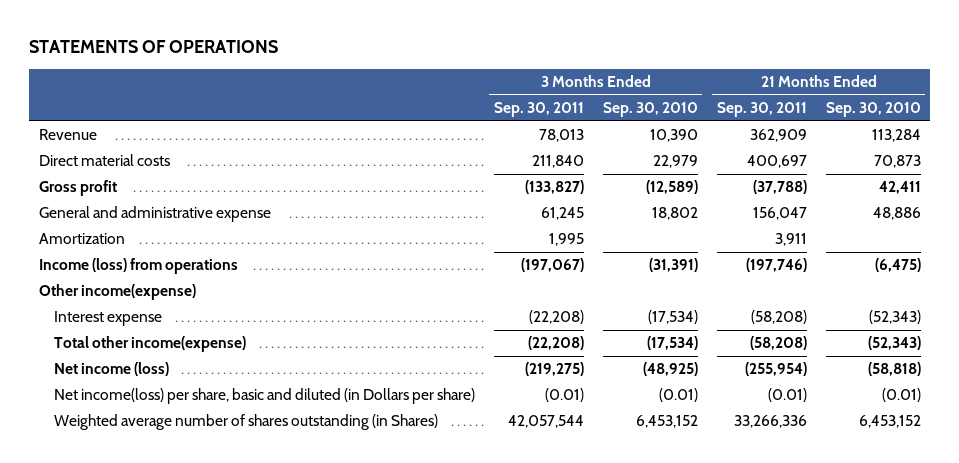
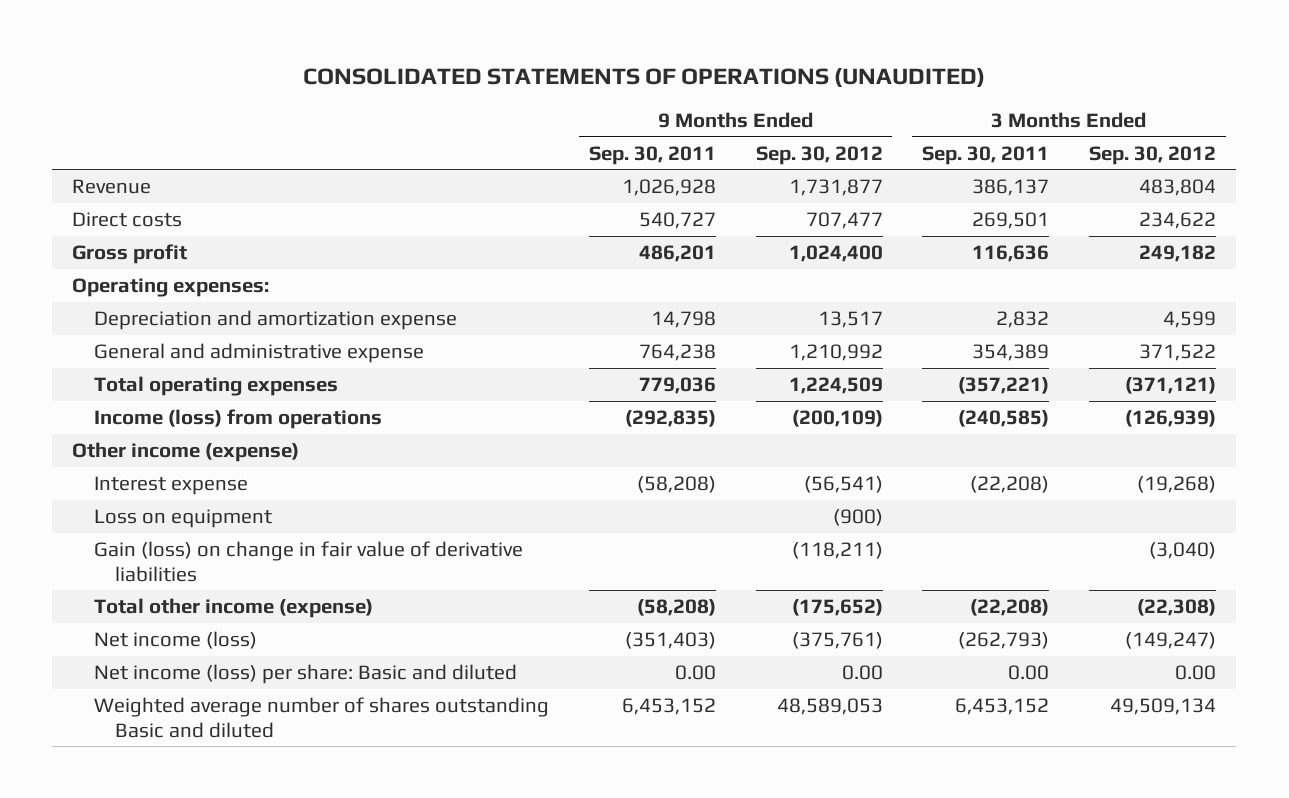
- STATEMENTS OF OPERATIONS
+ CONSOLIDATED STATEMENTS OF OPERATIONS (UNAUDITED)
- | 3 Months Ended Sep. 30, 2011 | 3 Months Ended Sep. 30, 2010 | 21 Months Ended Sep. 30, 2011 | 21 Months Ended Sep. 30, 2010
+ | 9 Months Ended Sep. 30, 2011 | 9 Months Ended Sep. 30, 2012 | 3 Months Ended Sep. 30, 2011 | 3 Months Ended Sep. 30, 2012
- Revenue | 78,013 | 10,390 | 362,909 | 113,284
- Direct material costs | 211,840 | 22,979 | 400,697 | 70,873
- Gross profit | (133,827) | (12,589) | (37,788) | 42,411
- General and administrative expense | 61,245 | 18,802 | 156,047 | 48,886
- Amortization | 1,995 | | 3,911 |
- Income (loss) from operations | (197,067) | (31,391) | (197,746) | (6,475)
- Other income(expense)
+ Revenue | 1,026,928 | 1,731,877 | 386,137 | 483,804
+ Direct costs | 540,727 | 707,477 | 269,501 | 234,622
+ Gross profit | 486,201 | 1,024,400 | 116,636 | 249,182
+ Operating expenses:
+ Depreciation and amortization expense | 14,798 | 13,517 | 2,832 | 4,599
+ General and administrative expense | 764,238 | 1,210,992 | 354,389 | 371,522
+ Total operating expenses | 779,036 | 1,224,509 | (357,221) | (371,121)
+ Income (loss) from operations | (292,835) | (200,109) | (240,585) | (126,939)
+ Other income (expense)
- Total other income(expense) | (22,208) | (17,534) | (58,208) | (52,343)
- Net income (loss) | (219,275) | (48,925) | (255,954) | (58,818)
- Net income(loss) per share, basic and diluted (in Dollars per share) | (0.01) | (0.01) | (0.01) | (0.01)
- Weighted average number of shares outstanding (in Shares) | 42,057,544 | 6,453,152 | 33,266,336 | 6,453,152
+ Loss on equipment | | (900) | |
+ Gain (loss) on change in fair value of derivative liabilities | | (118,211) | | (3,040)
+ Total other income (expense) | (58,208) | (175,652) | (22,208) | (22,308)
+ Net income (loss) | (351,403) | (375,761) | (262,793) | (149,247)
+ Net income (loss) per share: Basic and diluted | 0.00 | 0.00 | 0.00 | 0.00
+ Weighted average number of shares outstanding Basic and diluted | 6,453,152 | 48,589,053 | 6,453,152 | 49,509,134

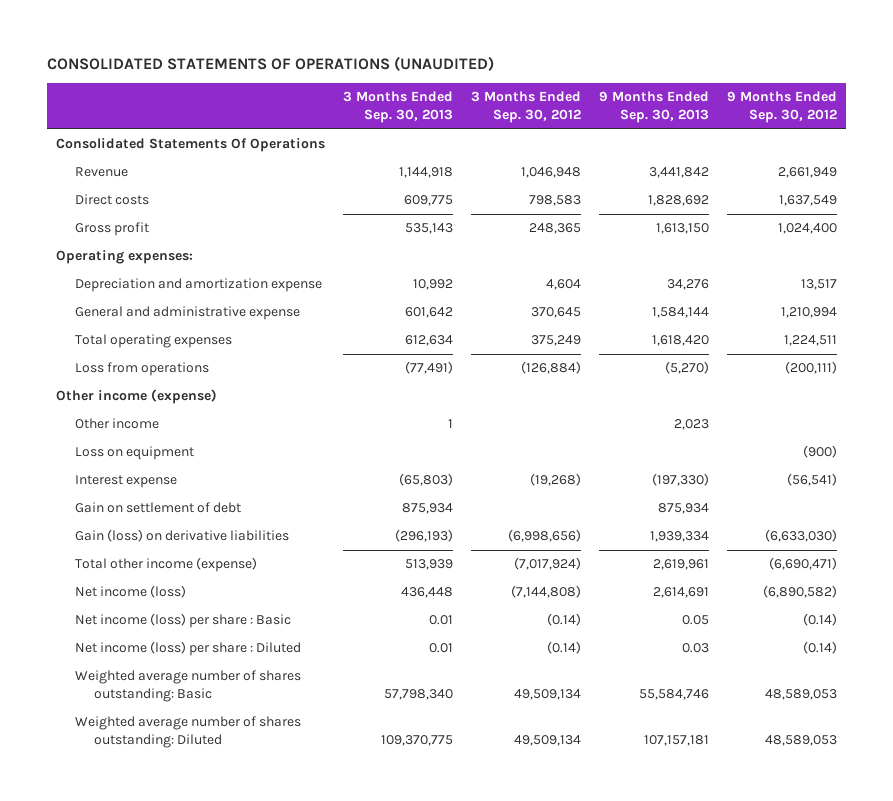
- | 9 Months Ended Sep. 30, 2011 | 9 Months Ended Sep. 30, 2012 | 3 Months Ended Sep. 30, 2011 | 3 Months Ended Sep. 30, 2012
+ | 3 Months Ended Sep. 30, 2013 | 3 Months Ended Sep. 30, 2012 | 9 Months Ended Sep. 30, 2013 | 9 Months Ended Sep. 30, 2012
- Revenue | 1,026,928 | 1,731,877 | 386,137 | 483,804
- Direct costs | 540,727 | 707,477 | 269,501 | 234,622
- Gross profit | 486,201 | 1,024,400 | 116,636 | 249,182
+ Consolidated Statements Of Operations
+ Revenue | 1,144,918 | 1,046,948 | 3,441,842 | 2,661,949
+ Direct costs | 609,775 | 798,583 | 1,828,692 | 1,637,549
+ Gross profit | 535,143 | 248,365 | 1,613,150 | 1,024,400
- Depreciation and amortization expense | 14,798 | 13,517 | 2,832 | 4,599
- General and administrative expense | 764,238 | 1,210,992 | 354,389 | 371,522
- Total operating expenses | 779,036 | 1,224,509 | (357,221) | (371,121)
- Income (loss) from operations | (292,835) | (200,109) | (240,585) | (126,939)
+ Depreciation and amortization expense | 10,992 | 4,604 | 34,276 | 13,517
+ General and administrative expense | 601,642 | 370,645 | 1,584,144 | 1,210,994
+ Total operating expenses | 612,634 | 375,249 | 1,618,420 | 1,224,511
+ Loss from operations | (77,491) | (126,884) | (5,270) | (200,111)
+ Other income | 1 | | 2,023 |
- Gain (loss) on change in fair value of derivative liabilities | | (118,211) | | (3,040)
- Total other income (expense) | (58,208) | (175,652) | (22,208) | (22,308)
- Net income (loss) | (351,403) | (375,761) | (262,793) | (149,247)
- Net income (loss) per share: Basic and diluted | 0.00 | 0.00 | 0.00 | 0.00
- Weighted average number of shares outstanding Basic and diluted | 6,453,152 | 48,589,053 | 6,453,152 | 49,509,134
moved down: Interest expense | (65,803) | (19,268) | (197,330) | (56,541)
+ Gain on settlement of debt | 875,934 | | 875,934 |
+ Gain (loss) on derivative liabilities | (296,193) | (6,998,656) | 1,939,334 | (6,633,030)
+ Total other income (expense) | 513,939 | (7,017,924) | 2,619,961 | (6,690,471)
+ Net income (loss) | 436,448 | (7,144,808) | 2,614,691 | (6,890,582)
+ Net income (loss) per share : Basic | 0.01 | (0.14) | 0.05 | (0.14)
+ Net income (loss) per share : Diluted | 0.01 | (0.14) | 0.03 | (0.14)
+ Weighted average number of shares outstanding: Basic | 57,798,340 | 49,509,134 | 55,584,746 | 48,589,053
+ Weighted average number of shares outstanding: Diluted | 109,370,775 | 49,509,134 | 107,157,181 | 48,589,053

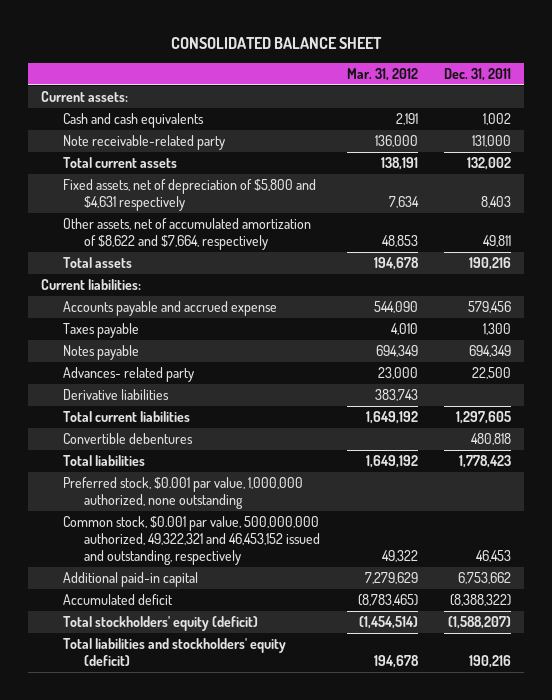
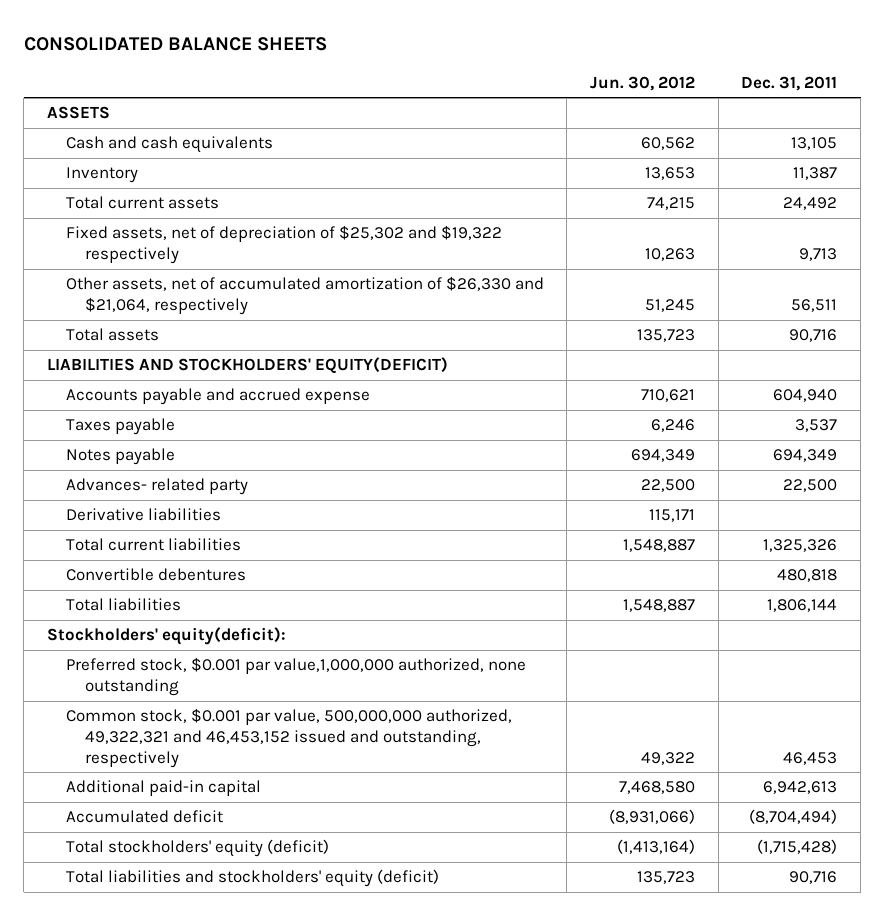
- CONSOLIDATED BALANCE SHEET
+ CONSOLIDATED BALANCE SHEETS
- | Mar. 31, 2012 | Dec. 31, 2011
+ | Jun. 30, 2012 | Dec. 31, 2011
- Current assets:
- Cash and cash equivalents | 2,191 | 1,002
- Note receivable-related party | 136,000 | 131,000
- Total current assets | 138,191 | 132,002
- Fixed assets, net of depreciation of $5,800 and $4,631 respectively | 7,634 | 8,403
- Other assets, net of accumulated amortization of $8,622 and $7,664, respectively | 48,853 | 49,811
- Total assets | 194,678 | 190,216
- Current liabilities:
- Accounts payable and accrued expense | 544,090 | 579,456
- Taxes payable | 4,010 | 1,300
+ ASSETS
+ Cash and cash equivalents | 60,562 | 13,105
+ Inventory | 13,653 | 11,387
+ Total current assets | 74,215 | 24,492
+ Fixed assets, net of depreciation of $25,302 and $19,322 respectively | 10,263 | 9,713
+ Other assets, net of accumulated amortization of $26,330 and $21,064, respectively | 51,245 | 56,511
+ Total assets | 135,723 | 90,716
+ LIABILITIES AND STOCKHOLDERS' EQUITY(DEFICIT)
+ Accounts payable and accrued expense | 710,621 | 604,940
+ Taxes payable | 6,246 | 3,537
- Total current liabilities | 1,649,192 | 1,297,605
+ Total current liabilities | 1,548,887 | 1,325,326
- Total liabilities | 1,649,192 | 1,778,423
- Preferred stock, $0.001 par value, 1,000,000 authorized, none outstanding
+ Total liabilities | 1,548,887 | 1,806,144
+ Stockholders' equity(deficit):
+ Preferred stock, $0.001 par value,1,000,000 authorized, none outstanding
- Additional paid-in capital | 7,279,629 | 6,753,662
- Accumulated deficit | (8,783,465) | (8,388,322)
- Total stockholders' equity (deficit) | (1,454,514) | (1,588,207)
- Total liabilities and stockholders' equity (deficit) | 194,678 | 190,216
+ Additional paid-in capital | 7,468,580 | 6,942,613
+ Accumulated deficit | (8,931,066) | (8,704,494)
+ Total stockholders' equity (deficit) | (1,413,164) | (1,715,428)
+ Total liabilities and stockholders' equity (deficit) | 135,723 | 90,716

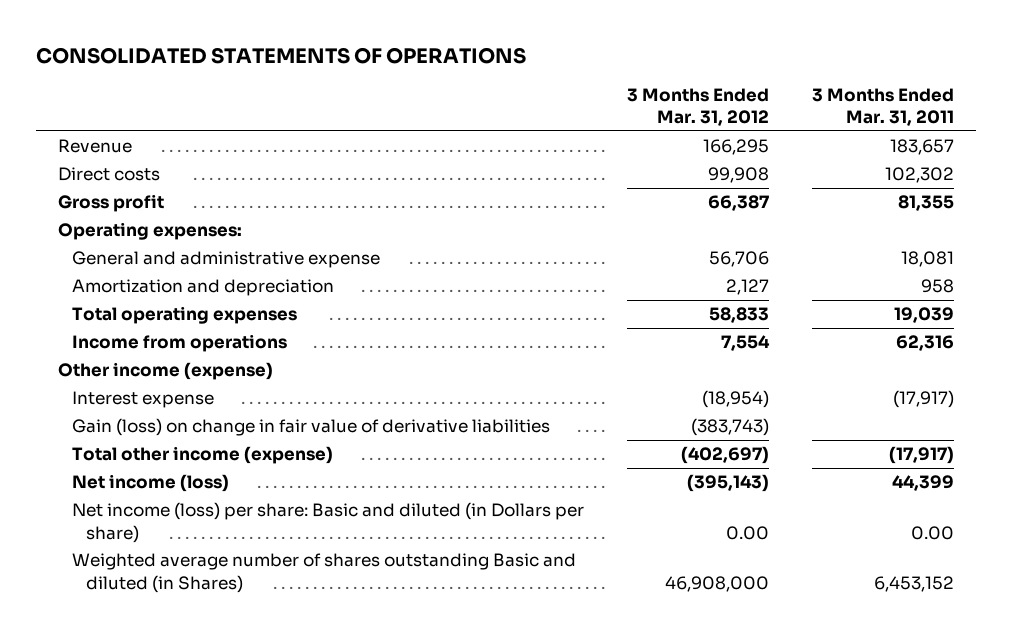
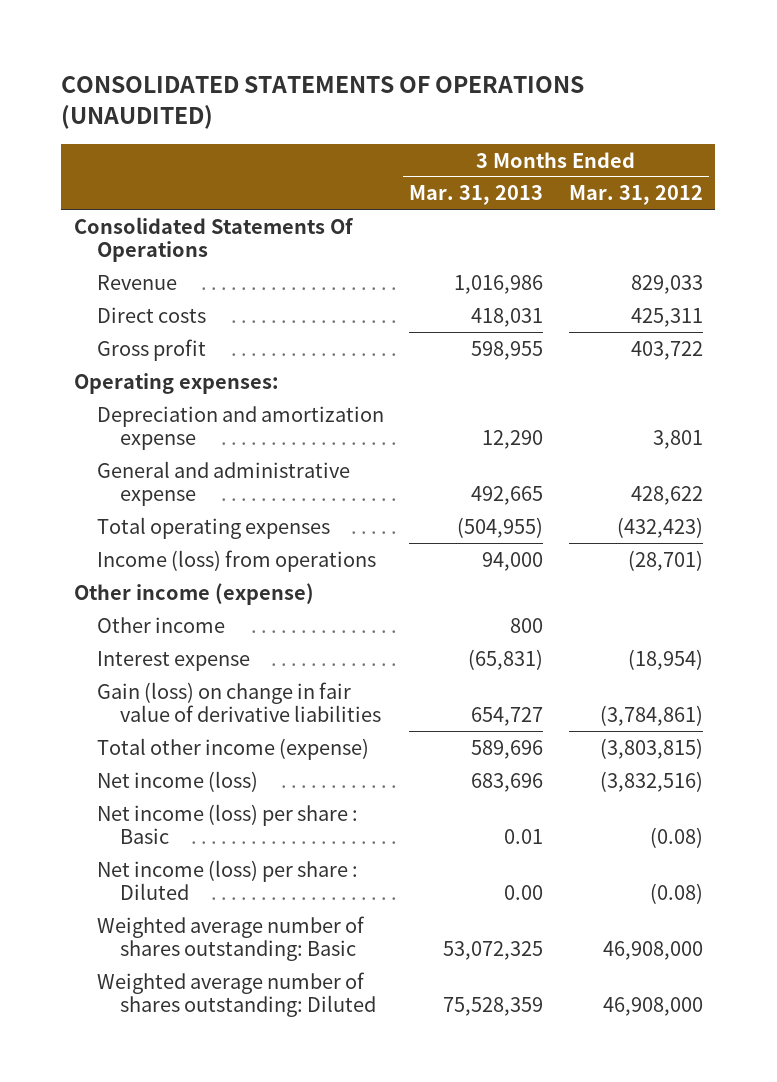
- CONSOLIDATED STATEMENTS OF OPERATIONS
+ CONSOLIDATED STATEMENTS OF OPERATIONS (UNAUDITED)
- | 3 Months Ended Mar. 31, 2012 | 3 Months Ended Mar. 31, 2011
+ | 3 Months Ended Mar. 31, 2013 | 3 Months Ended Mar. 31, 2012
- Revenue | 166,295 | 183,657
- Direct costs | 99,908 | 102,302
- Gross profit | 66,387 | 81,355
+ Consolidated Statements Of Operations
+ Revenue | 1,016,986 | 829,033
+ Direct costs | 418,031 | 425,311
+ Gross profit | 598,955 | 403,722
- General and administrative expense | 56,706 | 18,081
- Amortization and depreciation | 2,127 | 958
- Total operating expenses | 58,833 | 19,039
- Income from operations | 7,554 | 62,316
+ Depreciation and amortization expense | 12,290 | 3,801
+ General and administrative expense | 492,665 | 428,622
+ Total operating expenses | (504,955) | (432,423)
+ Income (loss) from operations | 94,000 | (28,701)
+ Other income | 800 |
- Gain (loss) on change in fair value of derivative liabilities | (383,743) |
- Total other income (expense) | (402,697) | (17,917)
- Net income (loss) | (395,143) | 44,399
- Net income (loss) per share: Basic and diluted (in Dollars per share) | 0.00 | 0.00
- Weighted average number of shares outstanding Basic and diluted (in Shares) | 46,908,000 | 6,453,152
+ Gain (loss) on change in fair value of derivative liabilities | 654,727 | (3,784,861)
+ Total other income (expense) | 589,696 | (3,803,815)
+ Net income (loss) | 683,696 | (3,832,516)
+ Net income (loss) per share : Basic | 0.01 | (0.08)
+ Net income (loss) per share : Diluted | 0.00 | (0.08)
+ Weighted average number of shares outstanding: Basic | 53,072,325 | 46,908,000
+ Weighted average number of shares outstanding: Diluted | 75,528,359 | 46,908,000

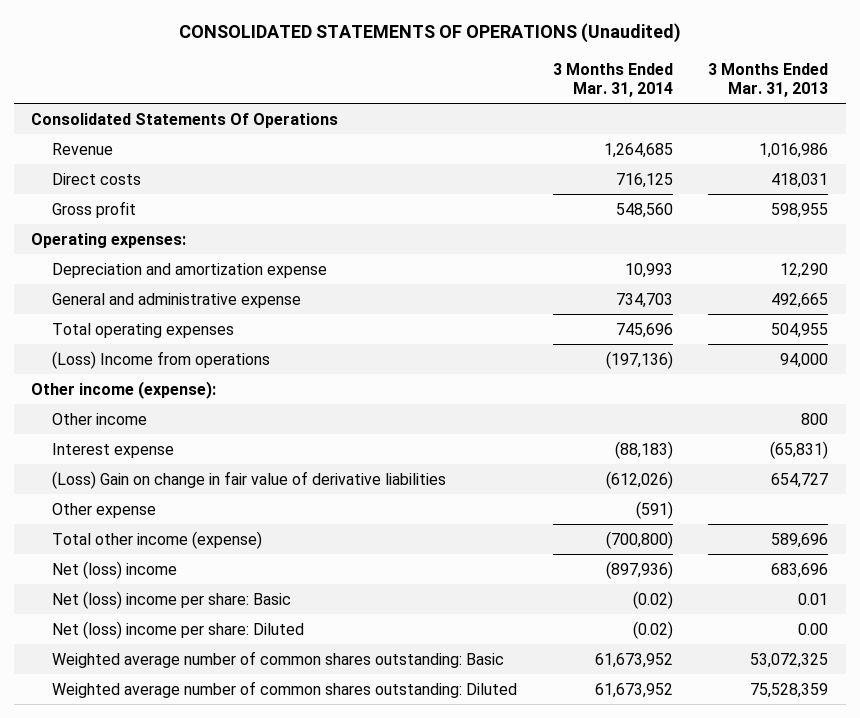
- CONSOLIDATED STATEMENTS OF OPERATIONS (UNAUDITED)
+ CONSOLIDATED STATEMENTS OF OPERATIONS (Unaudited)
- | 3 Months Ended Mar. 31, 2013 | 3 Months Ended Mar. 31, 2012
+ | 3 Months Ended Mar. 31, 2014 | 3 Months Ended Mar. 31, 2013
- Total operating expenses | (504,955) | (432,423)
- Income (loss) from operations | 94,000 | (28,701)
- Other income (expense)
+ Total operating expenses | 745,696 | 504,955
+ (Loss) Income from operations | (197,136) | 94,000
+ Other income (expense):
- Gain (loss) on change in fair value of derivative liabilities | 654,727 | (3,784,861)
+ (Loss) Gain on change in fair value of derivative liabilities | (612,026) | 654,727
+ Other expense | (591) |
- Net income (loss) | 683,696 | (3,832,516)
- Net income (loss) per share : Basic | 0.01 | (0.08)
- Net income (loss) per share : Diluted | 0.00 | (0.08)
- Weighted average number of shares outstanding: Basic | 53,072,325 | 46,908,000
- Weighted average number of shares outstanding: Diluted | 75,528,359 | 46,908,000
+ Net (loss) income | (897,936) | 683,696
+ Net (loss) income per share: Basic | (0.02) | 0.01
+ Net (loss) income per share: Diluted | (0.02) | 0.00
+ Weighted average number of common shares outstanding: Basic | 61,673,952 | 53,072,325
+ Weighted average number of common shares outstanding: Diluted | 61,673,952 | 75,528,359

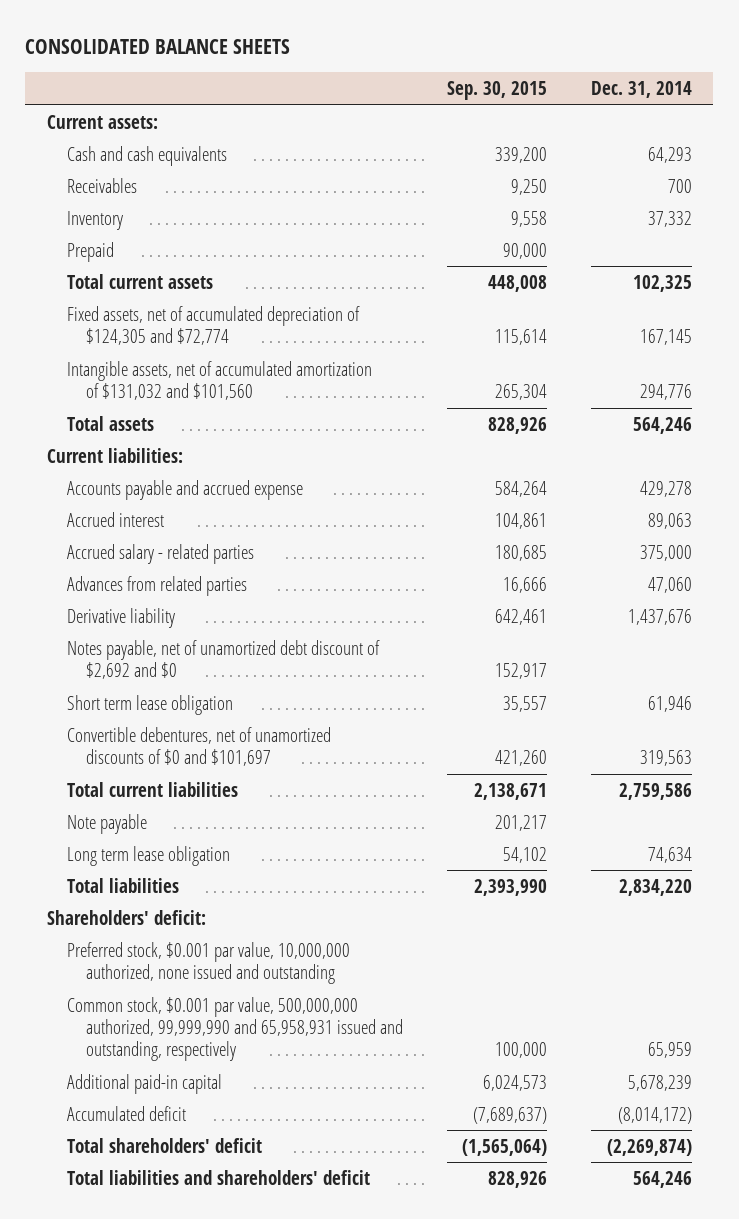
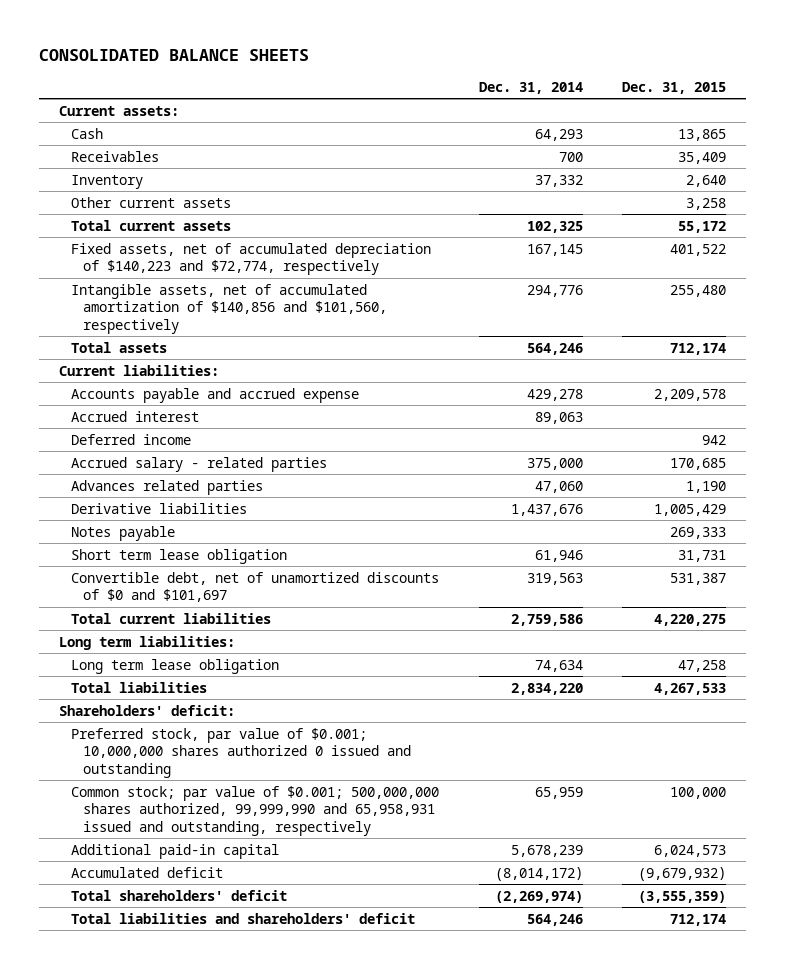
- | Sep. 30, 2015 | Dec. 31, 2014
+ | Dec. 31, 2014 | Dec. 31, 2015
- Cash and cash equivalents | 339,200 | 64,293
+ Cash | 64,293 | 13,865
- Prepaid | 90,000 |
+ Other current assets | | 3,258
- Fixed assets, net of accumulated depreciation of $124,305 and $72,774 | 115,614 | 167,145
- Intangible assets, net of accumulated amortization of $131,032 and $101,560 | 265,304 | 294,776
+ Fixed assets, net of accumulated depreciation of $140,223 and $72,774, respectively | 167,145 | 401,522
+ Intangible assets, net of accumulated amortization of $140,856 and $101,560, respectively | 294,776 | 255,480
+ Deferred income | | 942
- Advances from related parties | 16,666 | 47,060
- Derivative liability | 642,461 | 1,437,676
- Notes payable, net of unamortized debt discount of $2,692 and $0 | 152,917 |
+ Advances related parties | 47,060 | 1,190
+ Derivative liabilities | 1,437,676 | 1,005,429
+ Notes payable | | 269,333
- Convertible debentures, net of unamortized discounts of $0 and $101,697 | 421,260 | 319,563
+ Convertible debt, net of unamortized discounts of $0 and $101,697 | 319,563 | 531,387
- Note payable | 201,217 |
+ Long term liabilities:
- Preferred stock, $0.001 par value, 10,000,000 authorized, none issued and outstanding
- Common stock, $0.001 par value, 500,000,000 authorized, 99,999,990 and 65,958,931 issued and outstanding, respectively | 100,000 | 65,959
+ Preferred stock, par value of $0.001; 10,000,000 shares authorized 0 issued and outstanding
+ Common stock; par value of $0.001; 500,000,000 shares authorized, 99,999,990 and 65,958,931 issued and outstanding, respectively | 65,959 | 100,000
- Total shareholders' deficit | (1,565,064) | (2,269,874)
+ Total shareholders' deficit | (2,269,974) | (3,555,359)

